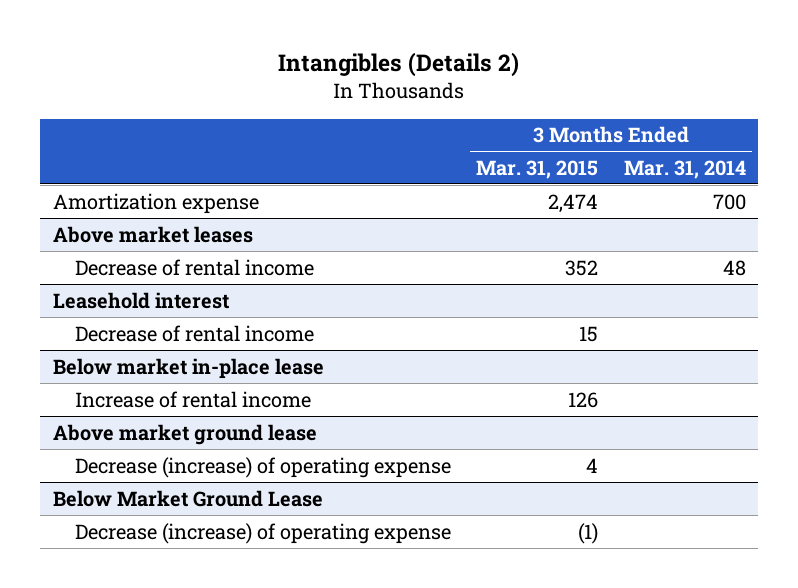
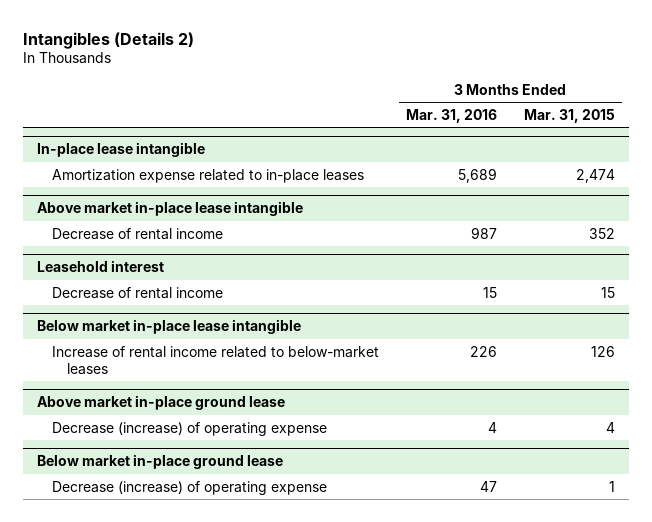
- | 3 Months Ended Mar. 31, 2015 | 3 Months Ended Mar. 31, 2014
+ | 3 Months Ended Mar. 31, 2016 | 3 Months Ended Mar. 31, 2015
- Amortization expense | 2,474 | 700
- Above market leases
+ In-place lease intangible
+ Amortization expense related to in-place leases | 5,689 | 2,474
+ Above market in-place lease intangible
- Below market in-place lease
- Increase of rental income | 126 |
- Above market ground lease
+ Below market in-place lease intangible
+ Increase of rental income related to below-market leases | 226 | 126
+ Above market in-place ground lease
- Below Market Ground Lease
- Decrease (increase) of operating expense | (1) |
+ Below market in-place ground lease
+ Decrease (increase) of operating expense | 47 | 1

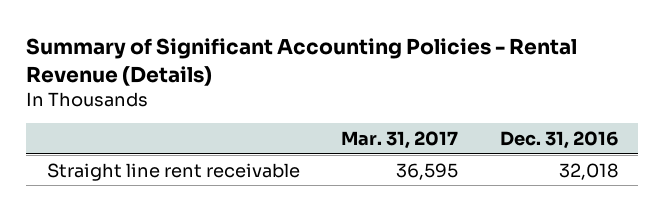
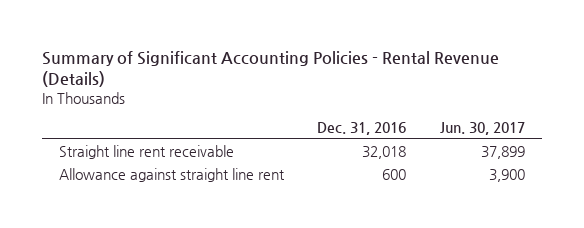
- | Mar. 31, 2017 | Dec. 31, 2016
+ | Dec. 31, 2016 | Jun. 30, 2017
+ Allowance against straight line rent | 600 | 3,900

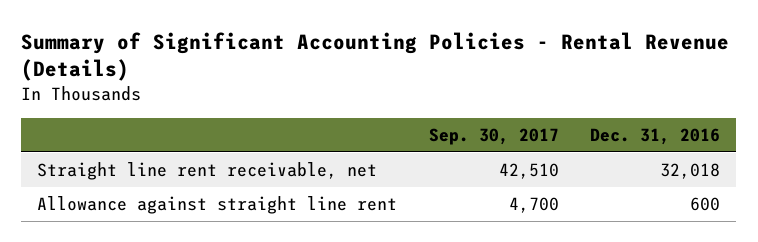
- | Dec. 31, 2016 | Jun. 30, 2017
+ | Sep. 30, 2017 | Dec. 31, 2016
- Straight line rent receivable | 32,018 | 37,899
+ Straight line rent receivable, net | 42,510 | 32,018

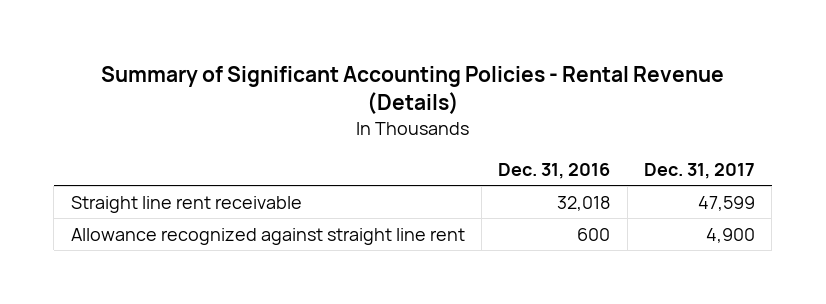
- | Sep. 30, 2017 | Dec. 31, 2016
+ | Dec. 31, 2016 | Dec. 31, 2017
- Straight line rent receivable, net | 42,510 | 32,018
- Allowance against straight line rent | 4,700 | 600
+ Straight line rent receivable | 32,018 | 47,599
+ Allowance recognized against straight line rent | 600 | 4,900

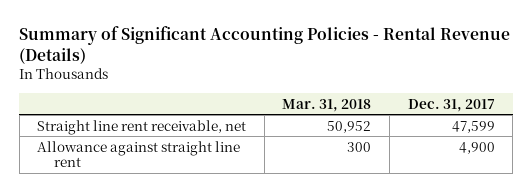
- | Dec. 31, 2016 | Dec. 31, 2017
+ | Mar. 31, 2018 | Dec. 31, 2017
- Straight line rent receivable | 32,018 | 47,599
- Allowance recognized against straight line rent | 600 | 4,900
+ Straight line rent receivable, net | 50,952 | 47,599
+ Allowance against straight line rent | 300 | 4,900

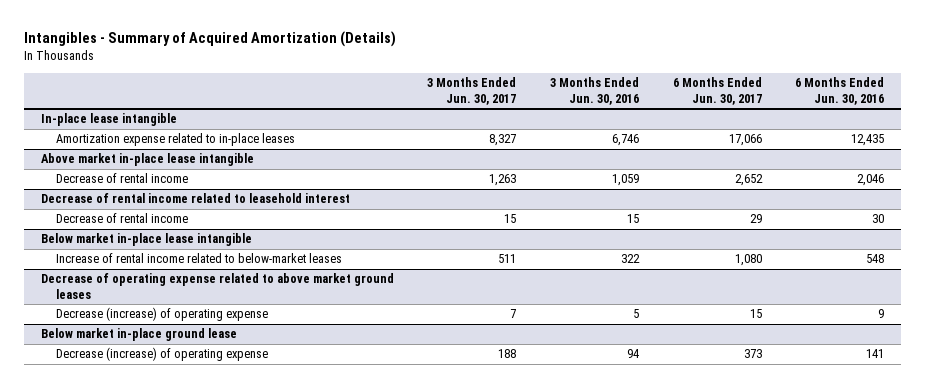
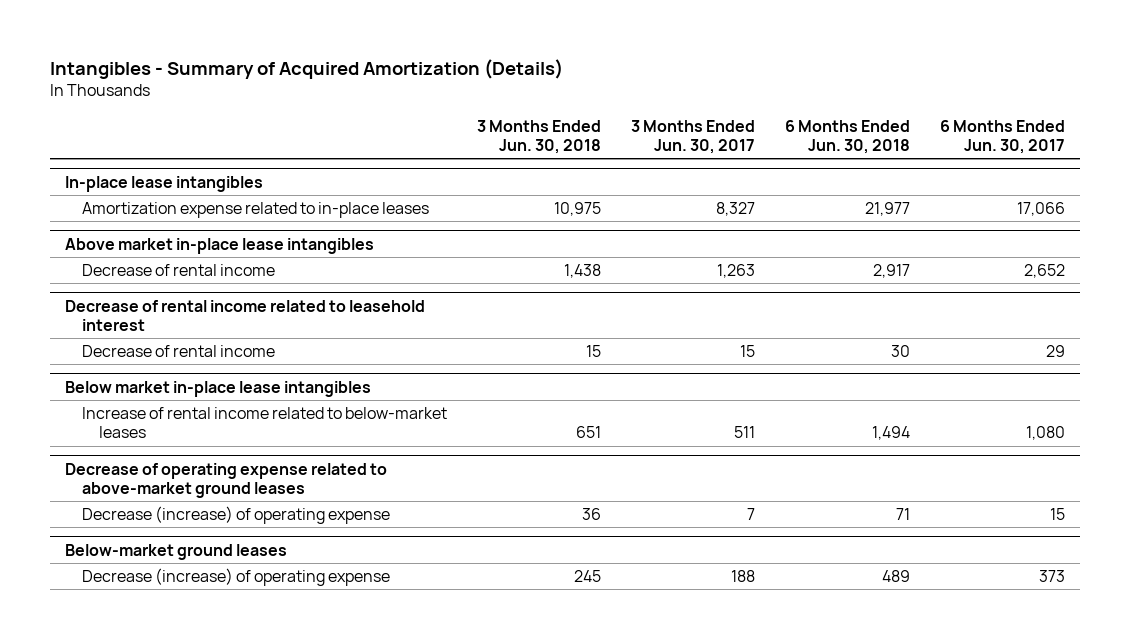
- | 3 Months Ended Jun. 30, 2017 | 3 Months Ended Jun. 30, 2016 | 6 Months Ended Jun. 30, 2017 | 6 Months Ended Jun. 30, 2016
+ | 3 Months Ended Jun. 30, 2018 | 3 Months Ended Jun. 30, 2017 | 6 Months Ended Jun. 30, 2018 | 6 Months Ended Jun. 30, 2017
- In-place lease intangible
+ In-place lease intangibles
- Above market in-place lease intangible
+ Above market in-place lease intangibles
- Below market in-place lease intangible
+ Below market in-place lease intangibles
- Decrease of operating expense related to above market ground leases
+ Decrease of operating expense related to above-market ground leases
- Below market in-place ground lease
+ Below-market ground leases

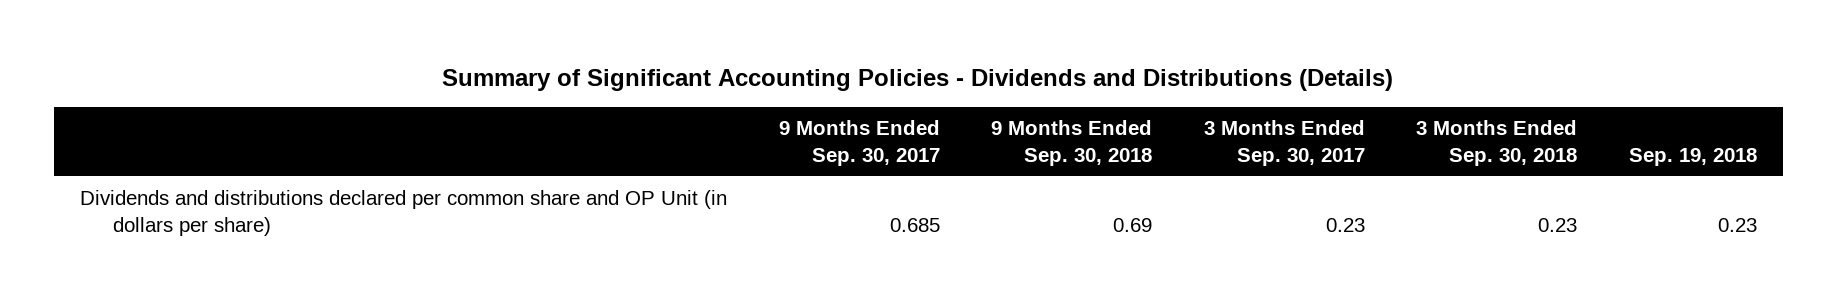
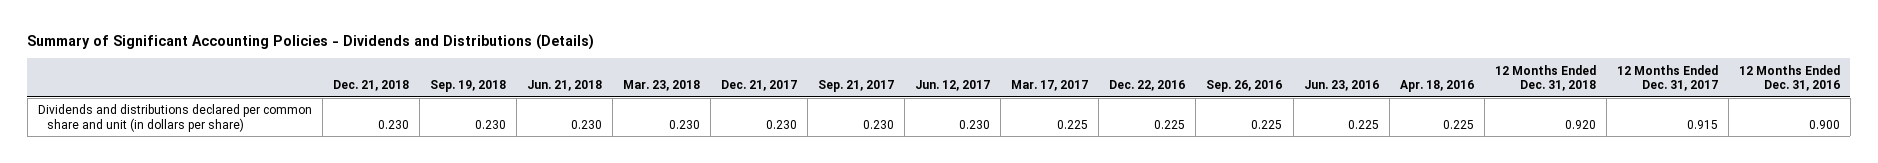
- | 9 Months Ended Sep. 30, 2017 | 9 Months Ended Sep. 30, 2018 | 3 Months Ended Sep. 30, 2017 | 3 Months Ended Sep. 30, 2018 | Sep. 19, 2018
+ | Dec. 21, 2018 | Sep. 19, 2018 | Jun. 21, 2018 | Mar. 23, 2018 | Dec. 21, 2017 | Sep. 21, 2017 | Jun. 12, 2017 | Mar. 17, 2017 | Dec. 22, 2016 | Sep. 26, 2016 | Jun. 23, 2016 | Apr. 18, 2016 | 12 Months Ended Dec. 31, 2018 | 12 Months Ended Dec. 31, 2017 | 12 Months Ended Dec. 31, 2016
- Dividends and distributions declared per common share and OP Unit (in dollars per share) | 0.685 | 0.69 | 0.23 | 0.23 | 0.23
+ Dividends and distributions declared per common share and unit (in dollars per share) | 0.230 | 0.230 | 0.230 | 0.230 | 0.230 | 0.230 | 0.230 | 0.225 | 0.225 | 0.225 | 0.225 | 0.225 | 0.920 | 0.915 | 0.900

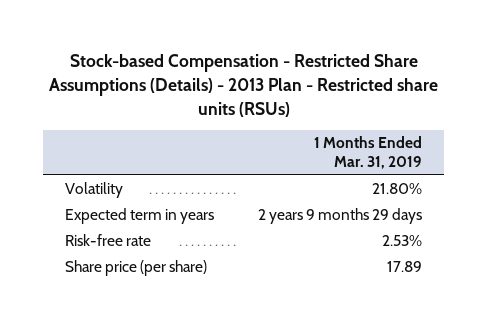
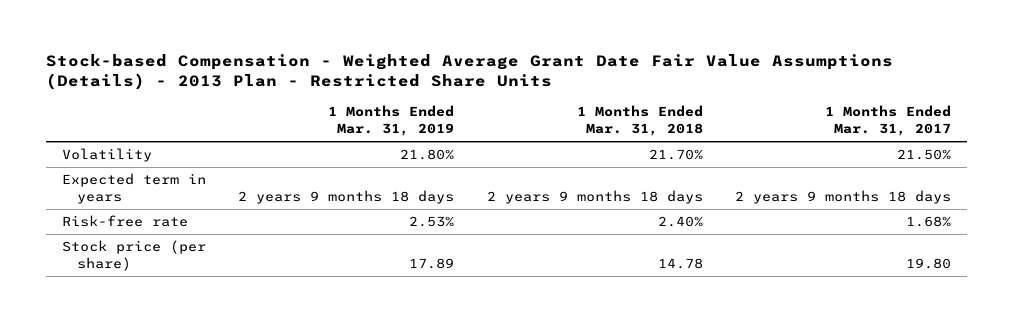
- Stock-based Compensation - Restricted Share Assumptions (Details) - 2013 Plan - Restricted share units (RSUs)
+ Stock-based Compensation - Weighted Average Grant Date Fair Value Assumptions (Details) - 2013 Plan - Restricted Share Units
- | 1 Months Ended Mar. 31, 2019
+ | 1 Months Ended Mar. 31, 2019 | 1 Months Ended Mar. 31, 2018 | 1 Months Ended Mar. 31, 2017
- Expected term in years | 2 years 9 months 29 days
+ Expected term in years | 2 years 9 months 18 days | 2 years 9 months 18 days | 2 years 9 months 18 days
- Share price (per share) | 17.89
+ Stock price (per share) | 17.89 | 14.78 | 19.80

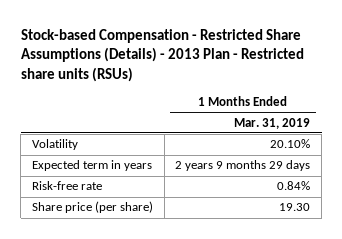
- Stock-based Compensation - Weighted Average Grant Date Fair Value Assumptions (Details) - 2013 Plan - Restricted Share Units
+ Stock-based Compensation - Restricted Share Assumptions (Details) - 2013 Plan - Restricted share units (RSUs)
- | 1 Months Ended Mar. 31, 2019 | 1 Months Ended Mar. 31, 2018 | 1 Months Ended Mar. 31, 2017
+ | 1 Months Ended Mar. 31, 2019
- Volatility | 21.80% | 21.70% | 21.50%
- Expected term in years | 2 years 9 months 18 days | 2 years 9 months 18 days | 2 years 9 months 18 days
- Risk-free rate | 2.53% | 2.40% | 1.68%
- Stock price (per share) | 17.89 | 14.78 | 19.80
+ Volatility | 20.10%
+ Expected term in years | 2 years 9 months 29 days
+ Risk-free rate | 0.84%
+ Share price (per share) | 19.30

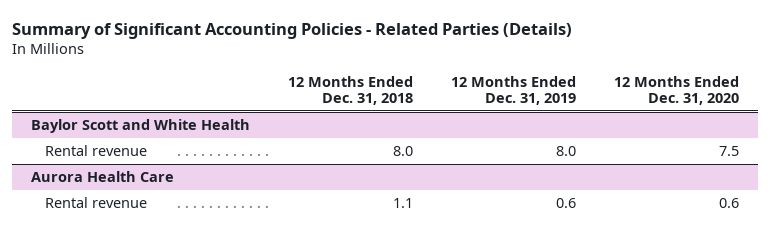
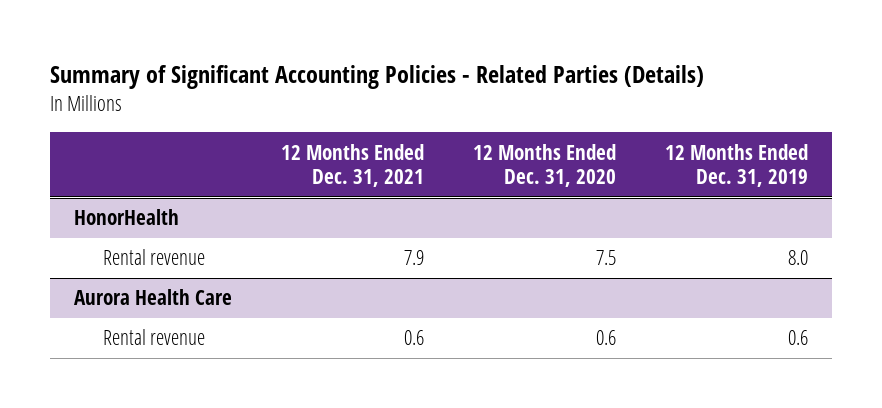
- | 12 Months Ended Dec. 31, 2018 | 12 Months Ended Dec. 31, 2019 | 12 Months Ended Dec. 31, 2020
+ | 12 Months Ended Dec. 31, 2021 | 12 Months Ended Dec. 31, 2020 | 12 Months Ended Dec. 31, 2019
- Baylor Scott and White Health
+ HonorHealth

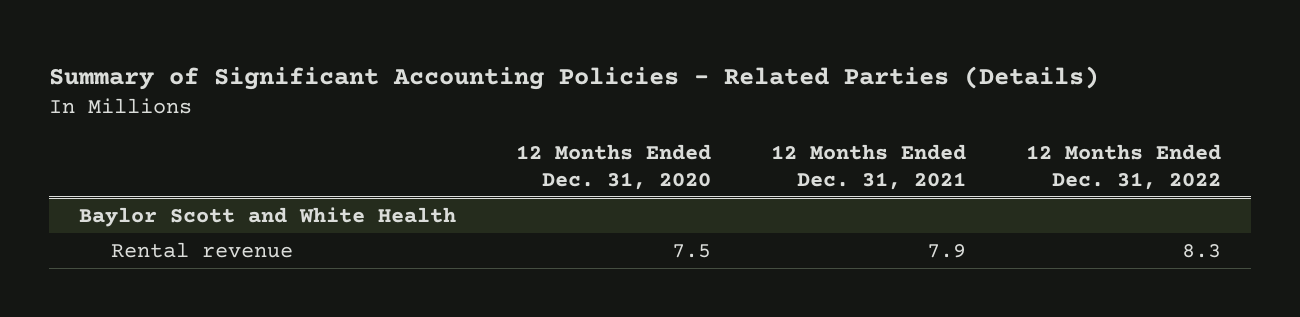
- | 12 Months Ended Dec. 31, 2021 | 12 Months Ended Dec. 31, 2020 | 12 Months Ended Dec. 31, 2019
+ | 12 Months Ended Dec. 31, 2020 | 12 Months Ended Dec. 31, 2021 | 12 Months Ended Dec. 31, 2022
- HonorHealth
+ Baylor Scott and White Health
- Aurora Health Care
- Rental revenue | 0.6 | 0.6 | 0.6

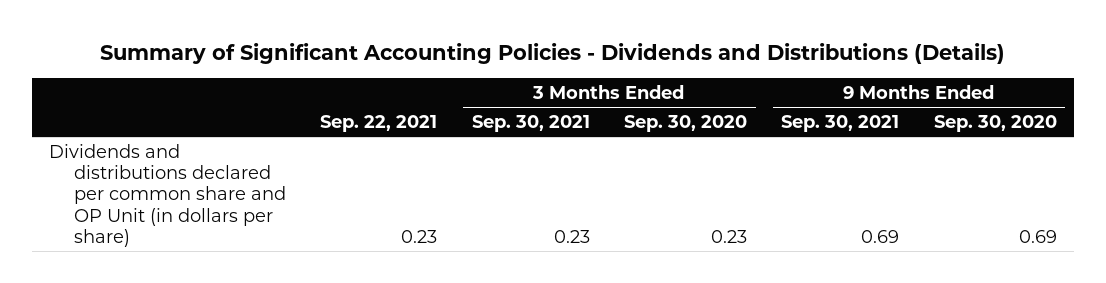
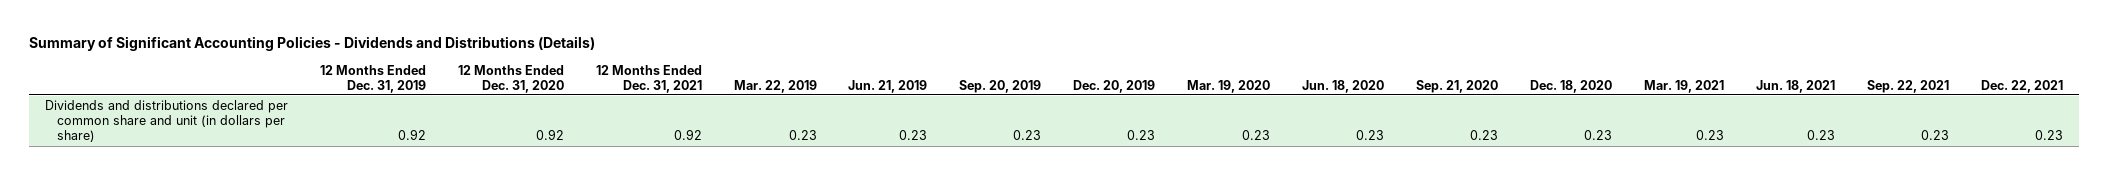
- | Sep. 22, 2021 | 3 Months Ended Sep. 30, 2021 | 3 Months Ended Sep. 30, 2020 | 9 Months Ended Sep. 30, 2021 | 9 Months Ended Sep. 30, 2020
+ | 12 Months Ended Dec. 31, 2019 | 12 Months Ended Dec. 31, 2020 | 12 Months Ended Dec. 31, 2021 | Mar. 22, 2019 | Jun. 21, 2019 | Sep. 20, 2019 | Dec. 20, 2019 | Mar. 19, 2020 | Jun. 18, 2020 | Sep. 21, 2020 | Dec. 18, 2020 | Mar. 19, 2021 | Jun. 18, 2021 | Sep. 22, 2021 | Dec. 22, 2021
- Dividends and distributions declared per common share and OP Unit (in dollars per share) | 0.23 | 0.23 | 0.23 | 0.69 | 0.69
+ Dividends and distributions declared per common share and unit (in dollars per share) | 0.92 | 0.92 | 0.92 | 0.23 | 0.23 | 0.23 | 0.23 | 0.23 | 0.23 | 0.23 | 0.23 | 0.23 | 0.23 | 0.23 | 0.23

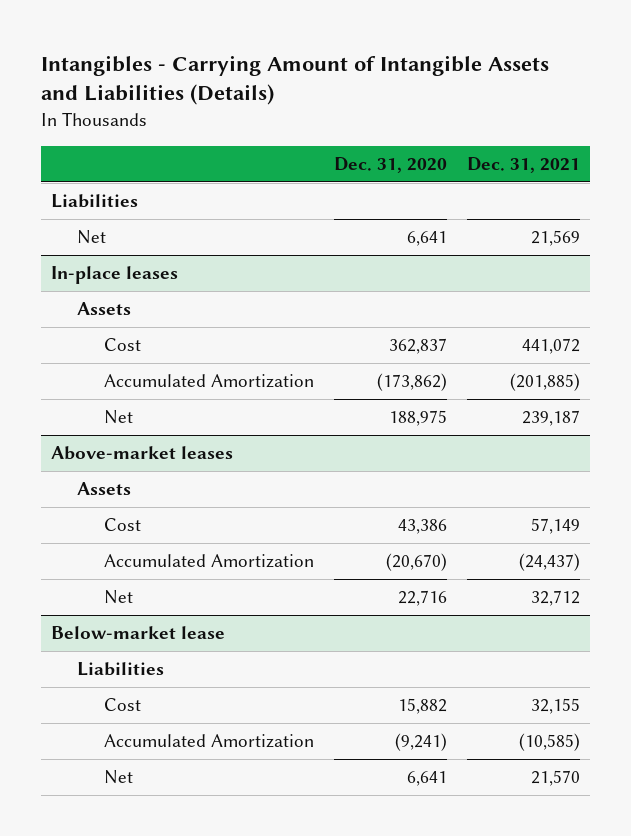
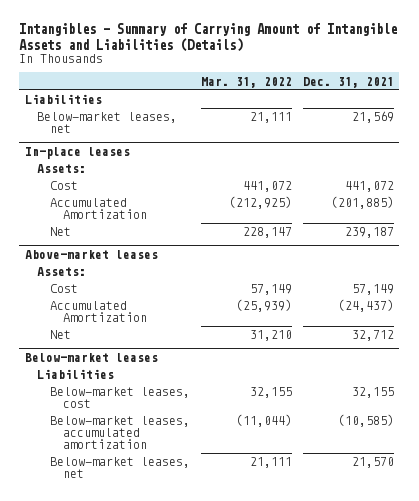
- Intangibles - Carrying Amount of Intangible Assets and Liabilities (Details)
+ Intangibles - Summary of Carrying Amount of Intangible Assets and Liabilities (Details)
- | Dec. 31, 2020 | Dec. 31, 2021
+ | Mar. 31, 2022 | Dec. 31, 2021
- Net | 6,641 | 21,569
+ Below-market leases, net | 21,111 | 21,569
@ In-place leases
- Assets
+ Assets:
@ Above-market leases
- Assets
+ Assets:
- Below-market lease
+ Below-market leases
- Cost | 15,882 | 32,155
- Accumulated Amortization | (9,241) | (10,585)
- Net | 6,641 | 21,570
+ Below-market leases, cost | 32,155 | 32,155
+ Below-market leases, accumulated amortization | (11,044) | (10,585)
+ Below-market leases, net | 21,111 | 21,570

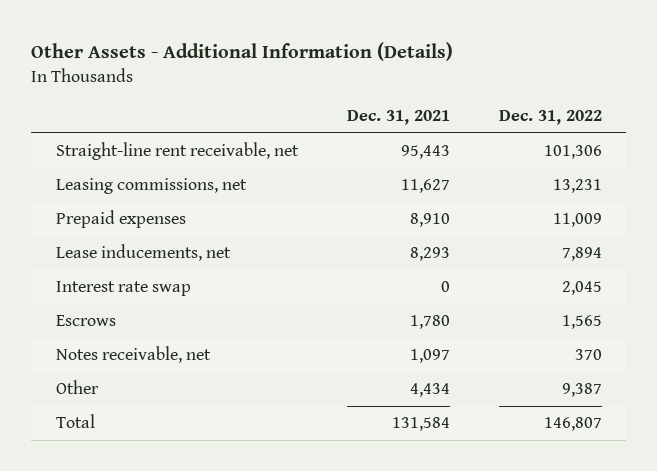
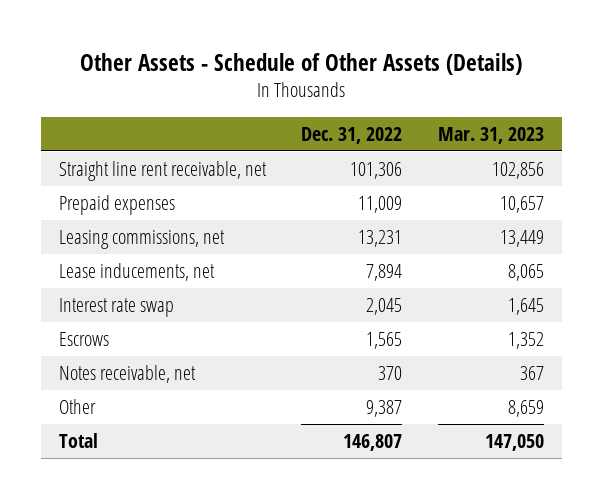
- Other Assets - Additional Information (Details)
+ Other Assets - Schedule of Other Assets (Details)
- | Dec. 31, 2021 | Dec. 31, 2022
+ | Dec. 31, 2022 | Mar. 31, 2023
- Straight-line rent receivable, net | 95,443 | 101,306
+ Straight line rent receivable, net | 101,306 | 102,856
moved down: Leasing commissions, net | 13,231 | 13,449

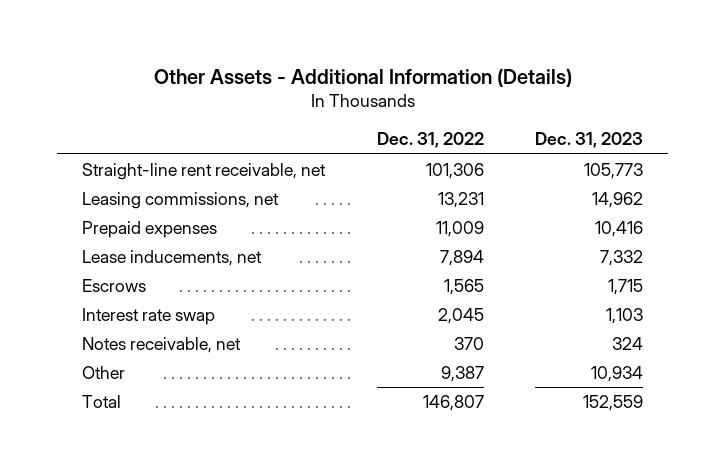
- Other Assets - Schedule of Other Assets (Details)
+ Other Assets - Additional Information (Details)
- | Dec. 31, 2022 | Mar. 31, 2023
+ | Dec. 31, 2022 | Dec. 31, 2023
- Straight line rent receivable, net | 101,306 | 102,856
+ Straight-line rent receivable, net | 101,306 | 105,773
moved down: Prepaid expenses | 11,009 | 10,416
moved down: Interest rate swap | 2,045 | 1,103

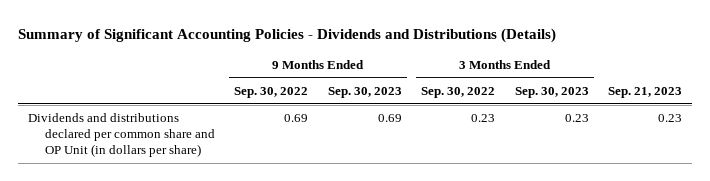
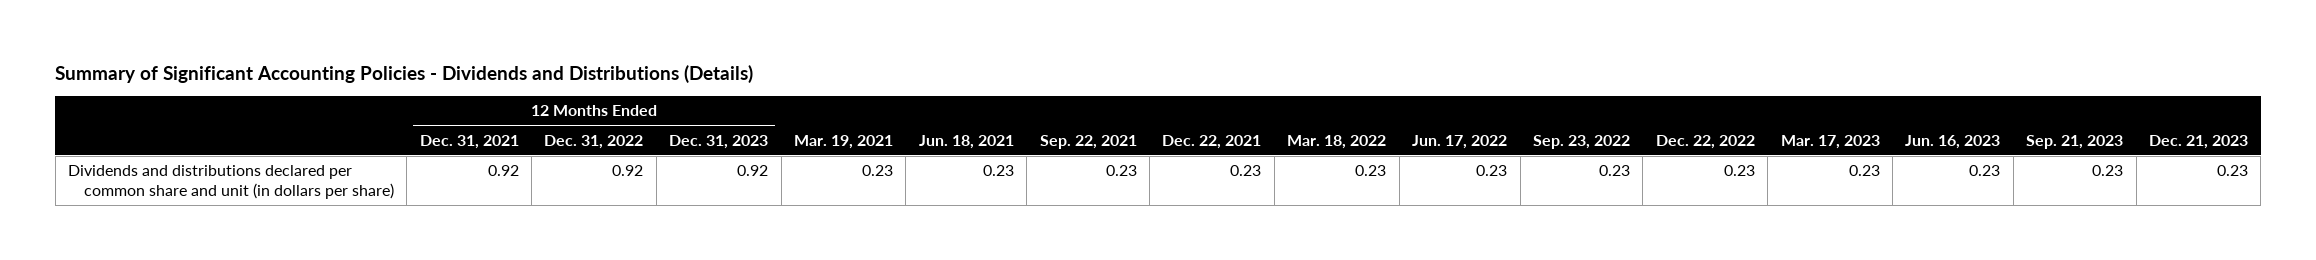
- | 9 Months Ended Sep. 30, 2022 | 9 Months Ended Sep. 30, 2023 | 3 Months Ended Sep. 30, 2022 | 3 Months Ended Sep. 30, 2023 | Sep. 21, 2023
+ | 12 Months Ended Dec. 31, 2021 | 12 Months Ended Dec. 31, 2022 | 12 Months Ended Dec. 31, 2023 | Mar. 19, 2021 | Jun. 18, 2021 | Sep. 22, 2021 | Dec. 22, 2021 | Mar. 18, 2022 | Jun. 17, 2022 | Sep. 23, 2022 | Dec. 22, 2022 | Mar. 17, 2023 | Jun. 16, 2023 | Sep. 21, 2023 | Dec. 21, 2023
- Dividends and distributions declared per common share and OP Unit (in dollars per share) | 0.69 | 0.69 | 0.23 | 0.23 | 0.23
+ Dividends and distributions declared per common share and unit (in dollars per share) | 0.92 | 0.92 | 0.92 | 0.23 | 0.23 | 0.23 | 0.23 | 0.23 | 0.23 | 0.23 | 0.23 | 0.23 | 0.23 | 0.23 | 0.23

